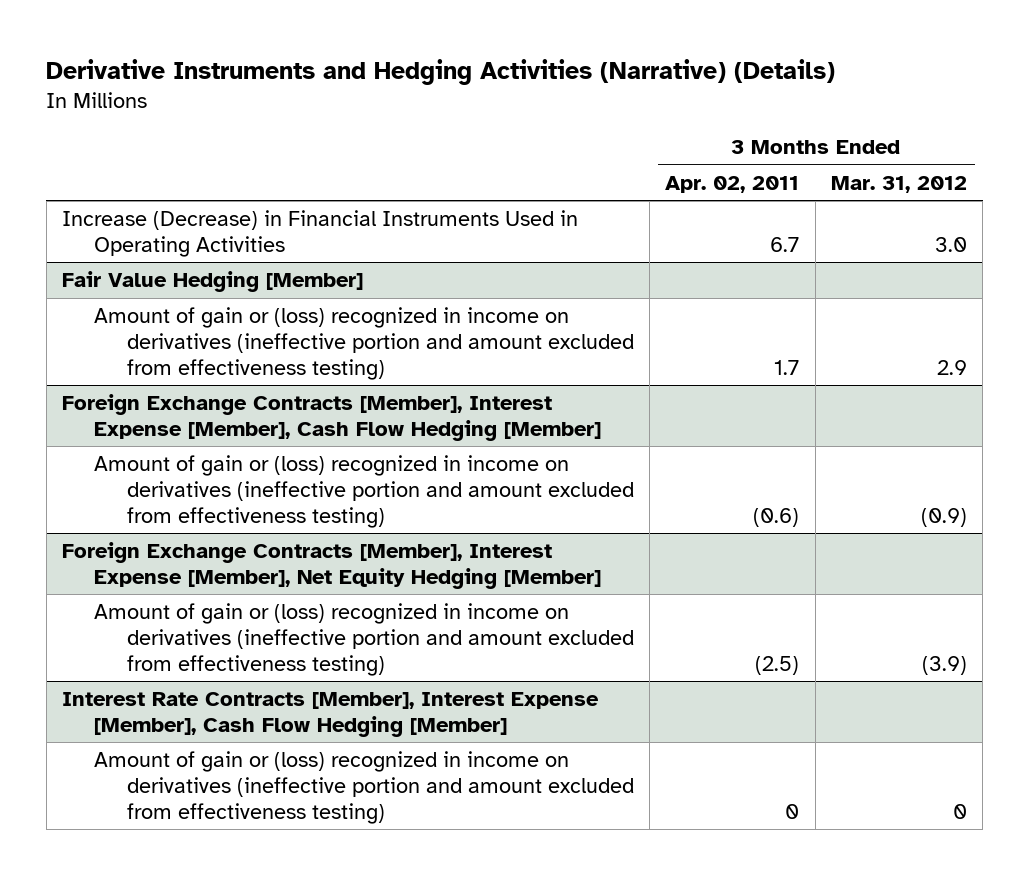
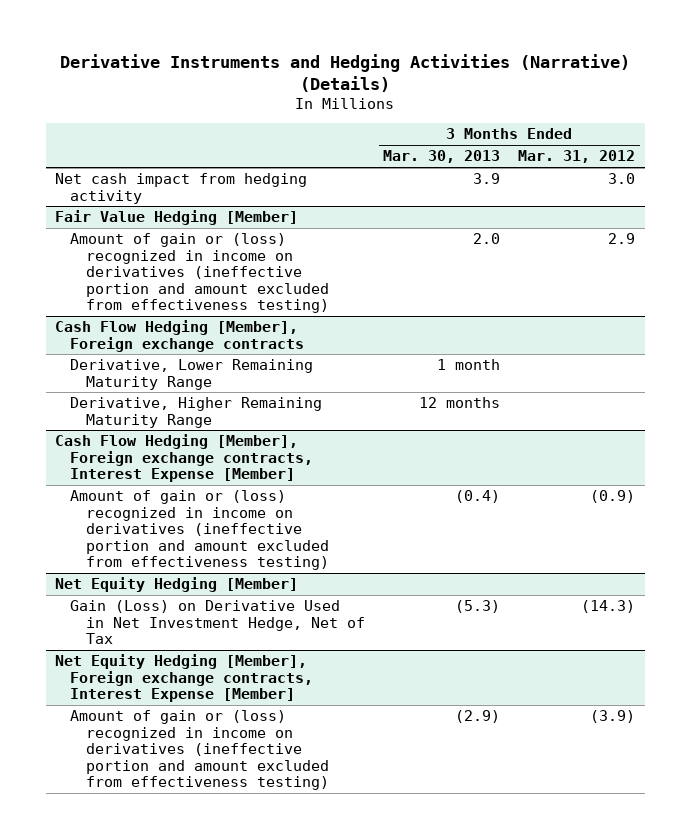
- | 3 Months Ended Apr. 02, 2011 | 3 Months Ended Mar. 31, 2012
+ | 3 Months Ended Mar. 30, 2013 | 3 Months Ended Mar. 31, 2012
- Increase (Decrease) in Financial Instruments Used in Operating Activities | 6.7 | 3.0
+ Net cash impact from hedging activity | 3.9 | 3.0
- Foreign Exchange Contracts [Member], Interest Expense [Member], Cash Flow Hedging [Member]
+ Cash Flow Hedging [Member], Foreign exchange contracts
+ Derivative, Lower Remaining Maturity Range | 1 month |
+ Derivative, Higher Remaining Maturity Range | 12 months |
+ Cash Flow Hedging [Member], Foreign exchange contracts, Interest Expense [Member]
- Foreign Exchange Contracts [Member], Interest Expense [Member], Net Equity Hedging [Member]
+ Net Equity Hedging [Member]
+ Gain (Loss) on Derivative Used in Net Investment Hedge, Net of Tax | (5.3) | (14.3)
+ Net Equity Hedging [Member], Foreign exchange contracts, Interest Expense [Member]
- Interest Rate Contracts [Member], Interest Expense [Member], Cash Flow Hedging [Member]
- Amount of gain or (loss) recognized in income on derivatives (ineffective portion and amount excluded from effectiveness testing) | 0 | 0

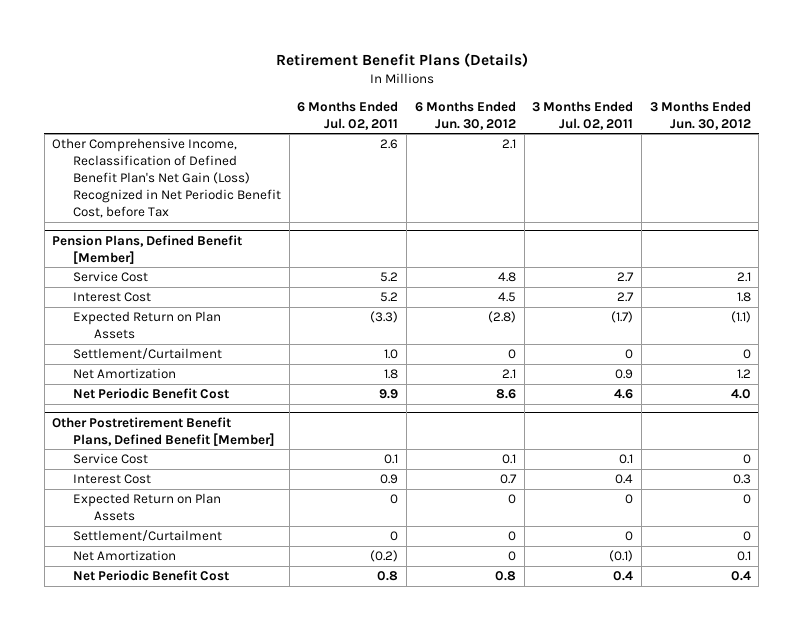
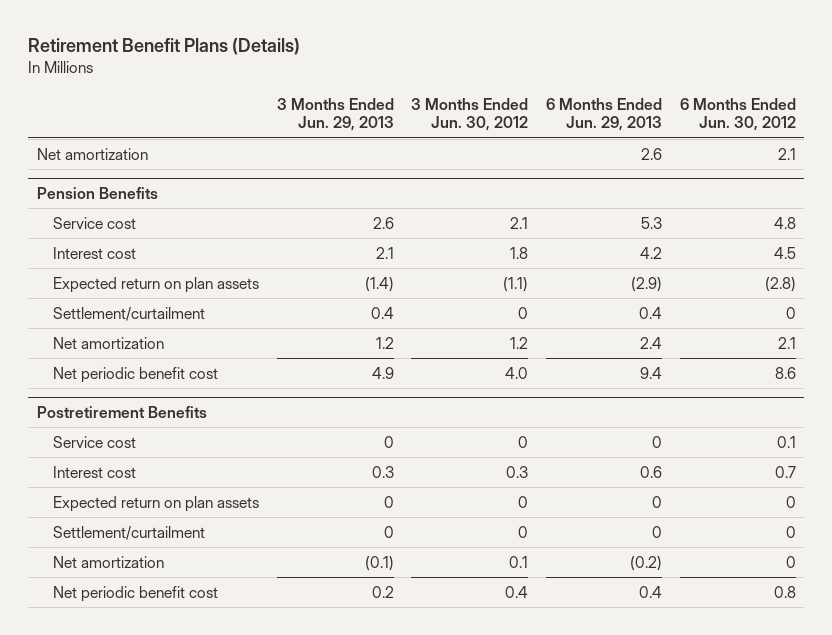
- | 6 Months Ended Jul. 02, 2011 | 6 Months Ended Jun. 30, 2012 | 3 Months Ended Jul. 02, 2011 | 3 Months Ended Jun. 30, 2012
+ | 3 Months Ended Jun. 29, 2013 | 3 Months Ended Jun. 30, 2012 | 6 Months Ended Jun. 29, 2013 | 6 Months Ended Jun. 30, 2012
- Other Comprehensive Income, Reclassification of Defined Benefit Plan's Net Gain (Loss) Recognized in Net Periodic Benefit Cost, before Tax | 2.6 | 2.1 | |
- Pension Plans, Defined Benefit [Member]
- Service Cost | 5.2 | 4.8 | 2.7 | 2.1
- Interest Cost | 5.2 | 4.5 | 2.7 | 1.8
- Expected Return on Plan Assets | (3.3) | (2.8) | (1.7) | (1.1)
- Settlement/Curtailment | 1.0 | 0 | 0 | 0
- Net Amortization | 1.8 | 2.1 | 0.9 | 1.2
- Net Periodic Benefit Cost | 9.9 | 8.6 | 4.6 | 4.0
- Other Postretirement Benefit Plans, Defined Benefit [Member]
- Service Cost | 0.1 | 0.1 | 0.1 | 0
- Interest Cost | 0.9 | 0.7 | 0.4 | 0.3
- Expected Return on Plan Assets | 0 | 0 | 0 | 0
- Settlement/Curtailment | 0 | 0 | 0 | 0
- Net Amortization | (0.2) | 0 | (0.1) | 0.1
- Net Periodic Benefit Cost | 0.8 | 0.8 | 0.4 | 0.4
+ Net amortization | | | 2.6 | 2.1
+ Pension Benefits
+ Service cost | 2.6 | 2.1 | 5.3 | 4.8
+ Interest cost | 2.1 | 1.8 | 4.2 | 4.5
+ Expected return on plan assets | (1.4) | (1.1) | (2.9) | (2.8)
+ Settlement/curtailment | 0.4 | 0 | 0.4 | 0
+ Net amortization | 1.2 | 1.2 | 2.4 | 2.1
+ Net periodic benefit cost | 4.9 | 4.0 | 9.4 | 8.6
+ Postretirement Benefits
+ Service cost | 0 | 0 | 0 | 0.1
+ Interest cost | 0.3 | 0.3 | 0.6 | 0.7
+ Expected return on plan assets | 0 | 0 | 0 | 0
+ Settlement/curtailment | 0 | 0 | 0 | 0
+ Net amortization | (0.1) | 0.1 | (0.2) | 0
+ Net periodic benefit cost | 0.2 | 0.4 | 0.4 | 0.8

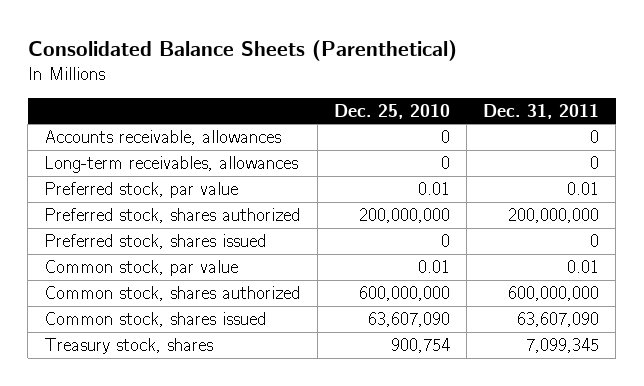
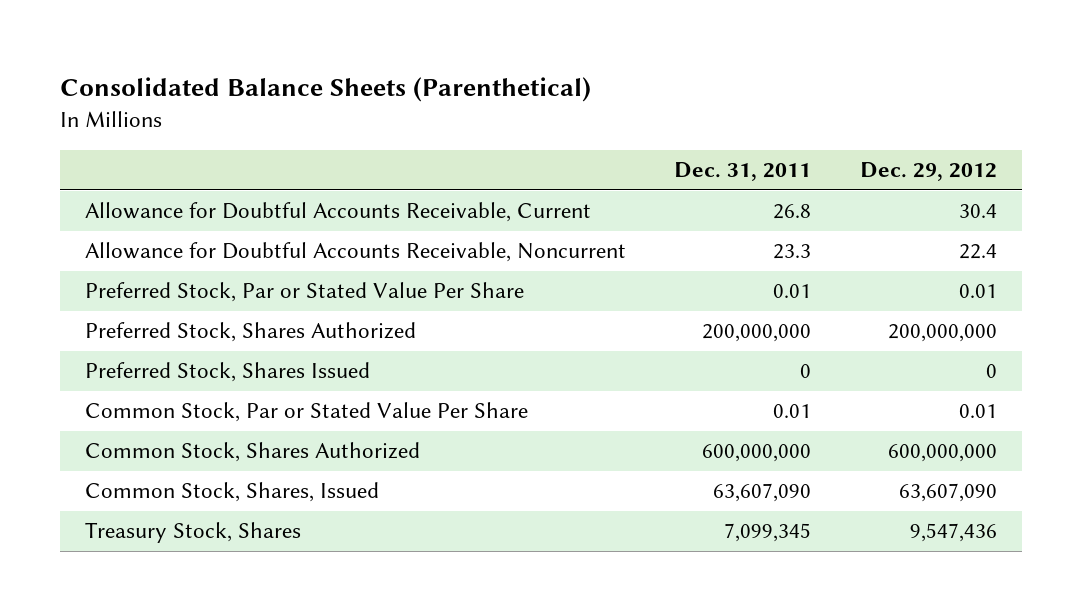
- | Dec. 25, 2010 | Dec. 31, 2011
+ | Dec. 31, 2011 | Dec. 29, 2012
- Accounts receivable, allowances | 0 | 0
- Long-term receivables, allowances | 0 | 0
- Preferred stock, par value | 0.01 | 0.01
- Preferred stock, shares authorized | 200,000,000 | 200,000,000
- Preferred stock, shares issued | 0 | 0
- Common stock, par value | 0.01 | 0.01
- Common stock, shares authorized | 600,000,000 | 600,000,000
- Common stock, shares issued | 63,607,090 | 63,607,090
- Treasury stock, shares | 900,754 | 7,099,345
+ Allowance for Doubtful Accounts Receivable, Current | 26.8 | 30.4
+ Allowance for Doubtful Accounts Receivable, Noncurrent | 23.3 | 22.4
+ Preferred Stock, Par or Stated Value Per Share | 0.01 | 0.01
+ Preferred Stock, Shares Authorized | 200,000,000 | 200,000,000
+ Preferred Stock, Shares Issued | 0 | 0
+ Common Stock, Par or Stated Value Per Share | 0.01 | 0.01
+ Common Stock, Shares Authorized | 600,000,000 | 600,000,000
+ Common Stock, Shares, Issued | 63,607,090 | 63,607,090
+ Treasury Stock, Shares | 7,099,345 | 9,547,436

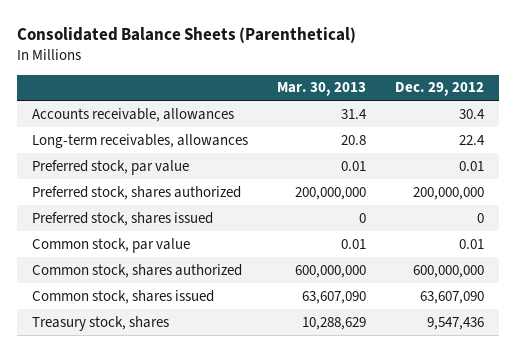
- | Dec. 31, 2011 | Dec. 29, 2012
+ | Mar. 30, 2013 | Dec. 29, 2012
- Allowance for Doubtful Accounts Receivable, Current | 26.8 | 30.4
- Allowance for Doubtful Accounts Receivable, Noncurrent | 23.3 | 22.4
- Preferred Stock, Par or Stated Value Per Share | 0.01 | 0.01
- Preferred Stock, Shares Authorized | 200,000,000 | 200,000,000
- Preferred Stock, Shares Issued | 0 | 0
- Common Stock, Par or Stated Value Per Share | 0.01 | 0.01
- Common Stock, Shares Authorized | 600,000,000 | 600,000,000
- Common Stock, Shares, Issued | 63,607,090 | 63,607,090
- Treasury Stock, Shares | 7,099,345 | 9,547,436
+ Accounts receivable, allowances | 31.4 | 30.4
+ Long-term receivables, allowances | 20.8 | 22.4
+ Preferred stock, par value | 0.01 | 0.01
+ Preferred stock, shares authorized | 200,000,000 | 200,000,000
+ Preferred stock, shares issued | 0 | 0
+ Common stock, par value | 0.01 | 0.01
+ Common stock, shares authorized | 600,000,000 | 600,000,000
+ Common stock, shares issued | 63,607,090 | 63,607,090
+ Treasury stock, shares | 10,288,629 | 9,547,436

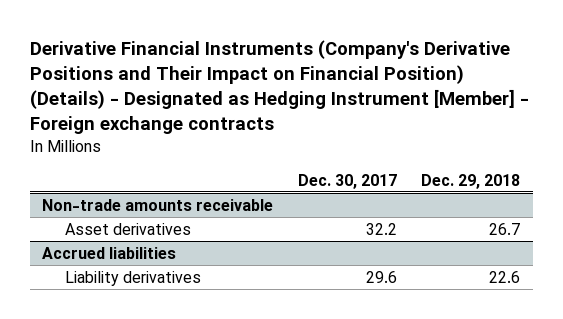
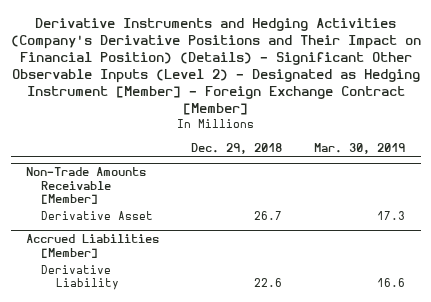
- Derivative Financial Instruments (Company's Derivative Positions and Their Impact on Financial Position) (Details) - Designated as Hedging Instrument [Member] - Foreign exchange contracts
+ Derivative Instruments and Hedging Activities (Company's Derivative Positions and Their Impact on Financial Position) (Details) - Significant Other Observable Inputs (Level 2) - Designated as Hedging Instrument [Member] - Foreign Exchange Contract [Member]
- | Dec. 30, 2017 | Dec. 29, 2018
+ | Dec. 29, 2018 | Mar. 30, 2019
- Non-trade amounts receivable
- Asset derivatives | 32.2 | 26.7
- Accrued liabilities
- Liability derivatives | 29.6 | 22.6
+ Non-Trade Amounts Receivable [Member]
+ Derivative Asset | 26.7 | 17.3
+ Accrued Liabilities [Member]
+ Derivative Liability | 22.6 | 16.6

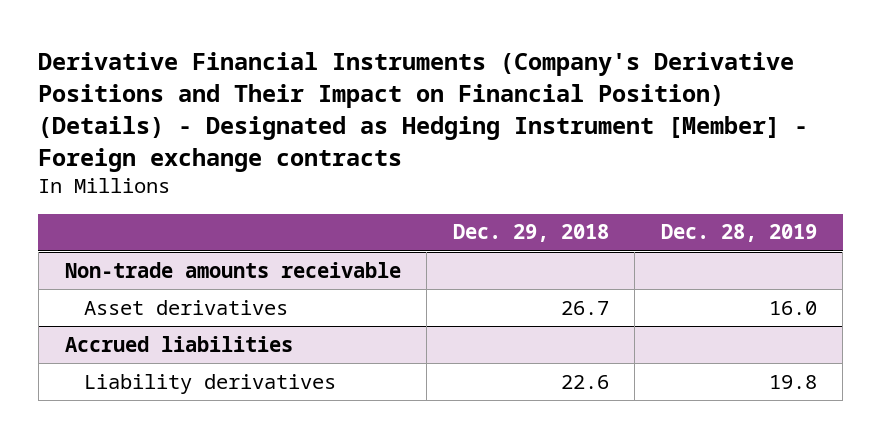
- Derivative Instruments and Hedging Activities (Company's Derivative Positions and Their Impact on Financial Position) (Details) - Significant Other Observable Inputs (Level 2) - Designated as Hedging Instrument [Member] - Foreign Exchange Contract [Member]
+ Derivative Financial Instruments (Company's Derivative Positions and Their Impact on Financial Position) (Details) - Designated as Hedging Instrument [Member] - Foreign exchange contracts
- | Dec. 29, 2018 | Mar. 30, 2019
+ | Dec. 29, 2018 | Dec. 28, 2019
- Non-Trade Amounts Receivable [Member]
- Derivative Asset | 26.7 | 17.3
- Accrued Liabilities [Member]
- Derivative Liability | 22.6 | 16.6
+ Non-trade amounts receivable
+ Asset derivatives | 26.7 | 16.0
+ Accrued liabilities
+ Liability derivatives | 22.6 | 19.8

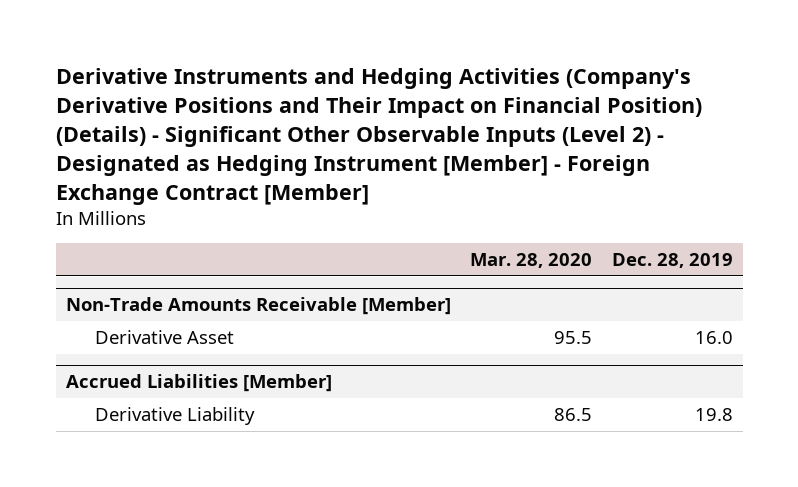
- Derivative Financial Instruments (Company's Derivative Positions and Their Impact on Financial Position) (Details) - Designated as Hedging Instrument [Member] - Foreign exchange contracts
+ Derivative Instruments and Hedging Activities (Company's Derivative Positions and Their Impact on Financial Position) (Details) - Significant Other Observable Inputs (Level 2) - Designated as Hedging Instrument [Member] - Foreign Exchange Contract [Member]
- | Dec. 29, 2018 | Dec. 28, 2019
+ | Mar. 28, 2020 | Dec. 28, 2019
- Non-trade amounts receivable
- Asset derivatives | 26.7 | 16.0
- Accrued liabilities
- Liability derivatives | 22.6 | 19.8
+ Non-Trade Amounts Receivable [Member]
+ Derivative Asset | 95.5 | 16.0
+ Accrued Liabilities [Member]
+ Derivative Liability | 86.5 | 19.8

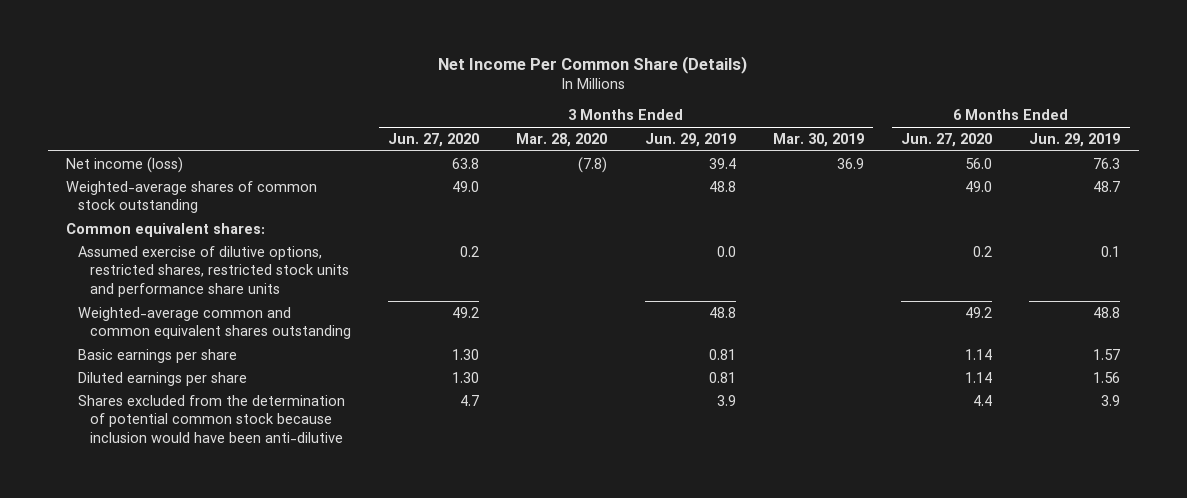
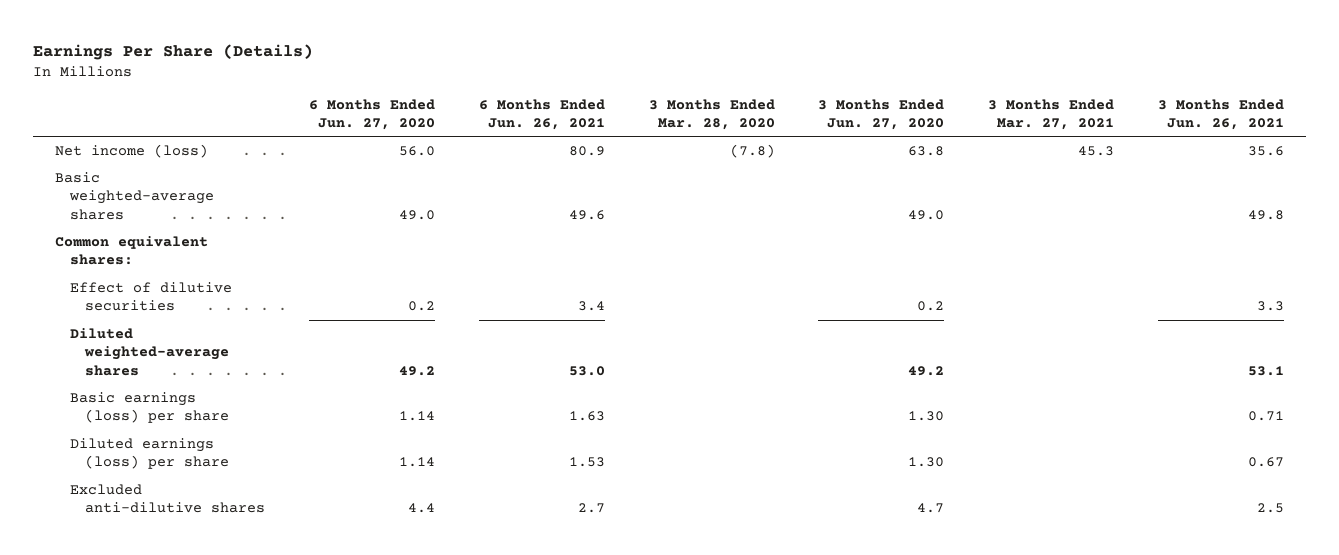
- Net Income Per Common Share (Details)
+ Earnings Per Share (Details)
- | 3 Months Ended Jun. 27, 2020 | 3 Months Ended Mar. 28, 2020 | 3 Months Ended Jun. 29, 2019 | 3 Months Ended Mar. 30, 2019 | 6 Months Ended Jun. 27, 2020 | 6 Months Ended Jun. 29, 2019
+ | 6 Months Ended Jun. 27, 2020 | 6 Months Ended Jun. 26, 2021 | 3 Months Ended Mar. 28, 2020 | 3 Months Ended Jun. 27, 2020 | 3 Months Ended Mar. 27, 2021 | 3 Months Ended Jun. 26, 2021
- Weighted-average shares of common stock outstanding | 49.0 | | 48.8 | | 49.0 | 48.7
+ Basic weighted-average shares | 49.0 | 49.6 | | 49.0 | | 49.8
- Assumed exercise of dilutive options, restricted shares, restricted stock units and performance share units | 0.2 | | 0.0 | | 0.2 | 0.1
- Weighted-average common and common equivalent shares outstanding | 49.2 | | 48.8 | | 49.2 | 48.8
- Basic earnings per share | 1.30 | | 0.81 | | 1.14 | 1.57
- Diluted earnings per share | 1.30 | | 0.81 | | 1.14 | 1.56
- Shares excluded from the determination of potential common stock because inclusion would have been anti-dilutive | 4.7 | | 3.9 | | 4.4 | 3.9
+ Effect of dilutive securities | 0.2 | 3.4 | | 0.2 | | 3.3
+ Diluted weighted-average shares | 49.2 | 53.0 | | 49.2 | | 53.1
+ Basic earnings (loss) per share | 1.14 | 1.63 | | 1.30 | | 0.71
+ Diluted earnings (loss) per share | 1.14 | 1.53 | | 1.30 | | 0.67
+ Excluded anti-dilutive shares | 4.4 | 2.7 | | 4.7 | | 2.5

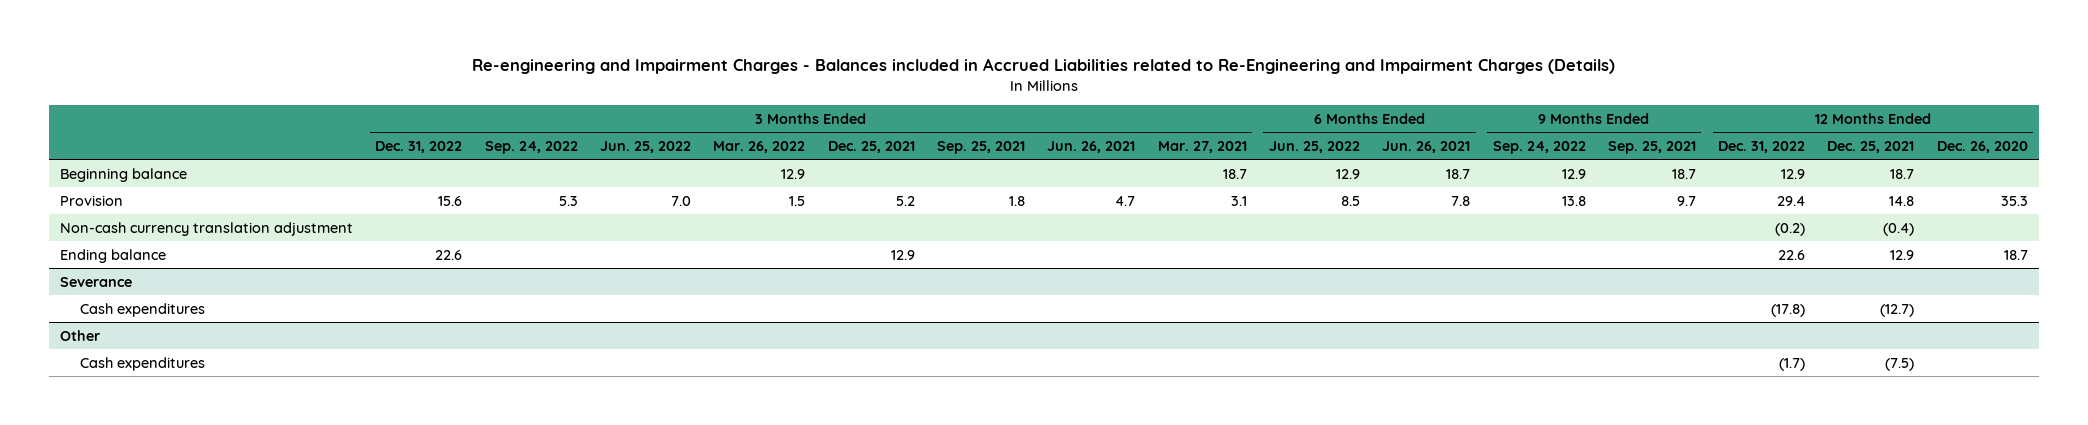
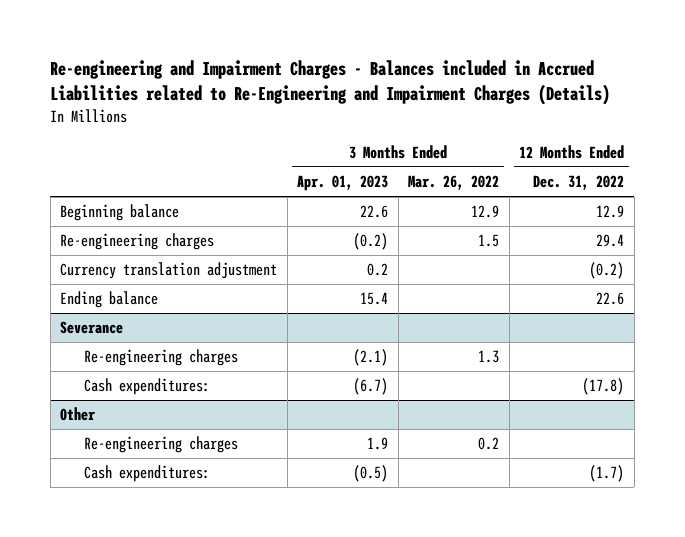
- | 3 Months Ended Dec. 31, 2022 | 3 Months Ended Sep. 24, 2022 | 3 Months Ended Jun. 25, 2022 | 3 Months Ended Mar. 26, 2022 | 3 Months Ended Dec. 25, 2021 | 3 Months Ended Sep. 25, 2021 | 3 Months Ended Jun. 26, 2021 | 3 Months Ended Mar. 27, 2021 | 6 Months Ended Jun. 25, 2022 | 6 Months Ended Jun. 26, 2021 | 9 Months Ended Sep. 24, 2022 | 9 Months Ended Sep. 25, 2021 | 12 Months Ended Dec. 31, 2022 | 12 Months Ended Dec. 25, 2021 | 12 Months Ended Dec. 26, 2020
+ | 3 Months Ended Apr. 01, 2023 | 3 Months Ended Mar. 26, 2022 | 12 Months Ended Dec. 31, 2022
- Provision | 15.6 | 5.3 | 7.0 | 1.5 | 5.2 | 1.8 | 4.7 | 3.1 | 8.5 | 7.8 | 13.8 | 9.7 | 29.4 | 14.8 | 35.3
- Non-cash currency translation adjustment | | | | | | | | | | | | | (0.2) | (0.4) |
+ Re-engineering charges | (0.2) | 1.5 | 29.4
+ Currency translation adjustment | 0.2 | | (0.2)
@ Severance
- Cash expenditures | | | | | | | | | | | | | (17.8) | (12.7) |
+ Re-engineering charges | (2.1) | 1.3 |
+ Cash expenditures: | (6.7) | | (17.8)
@ Other
- Cash expenditures | | | | | | | | | | | | | (1.7) | (7.5) |
+ Re-engineering charges | 1.9 | 0.2 |
+ Cash expenditures: | (0.5) | | (1.7)

